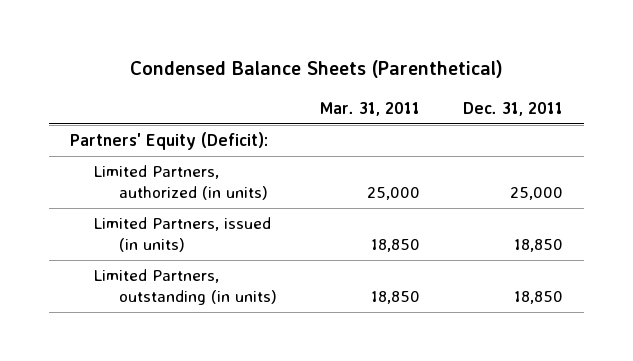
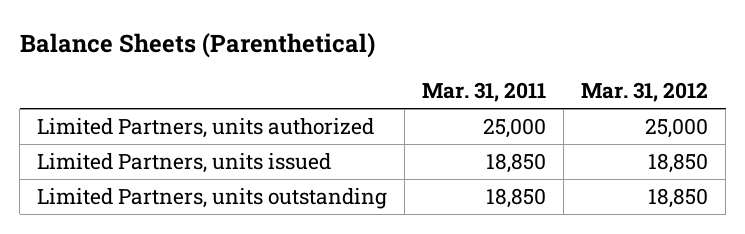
- Condensed Balance Sheets (Parenthetical)
+ Balance Sheets (Parenthetical)
- | Mar. 31, 2011 | Dec. 31, 2011
+ | Mar. 31, 2011 | Mar. 31, 2012
- Partners' Equity (Deficit):
- Limited Partners, authorized (in units) | 25,000 | 25,000
- Limited Partners, issued (in units) | 18,850 | 18,850
- Limited Partners, outstanding (in units) | 18,850 | 18,850
+ Limited Partners, units authorized | 25,000 | 25,000
+ Limited Partners, units issued | 18,850 | 18,850
+ Limited Partners, units outstanding | 18,850 | 18,850

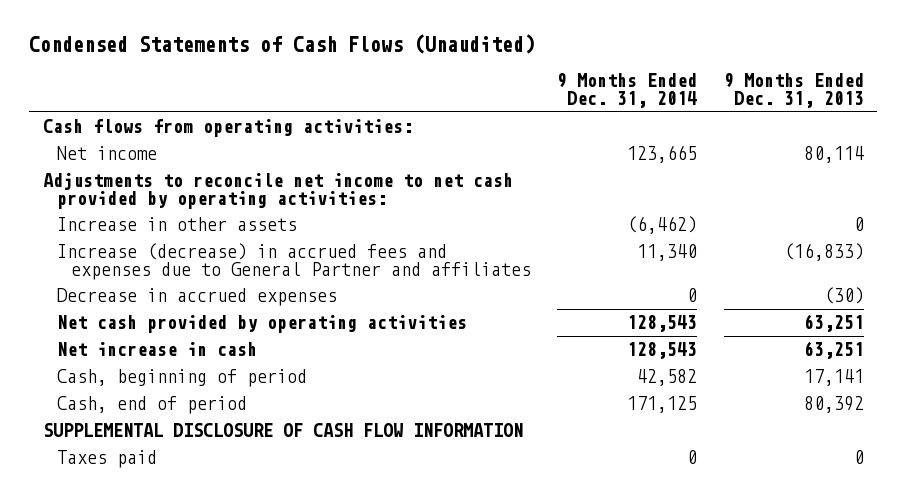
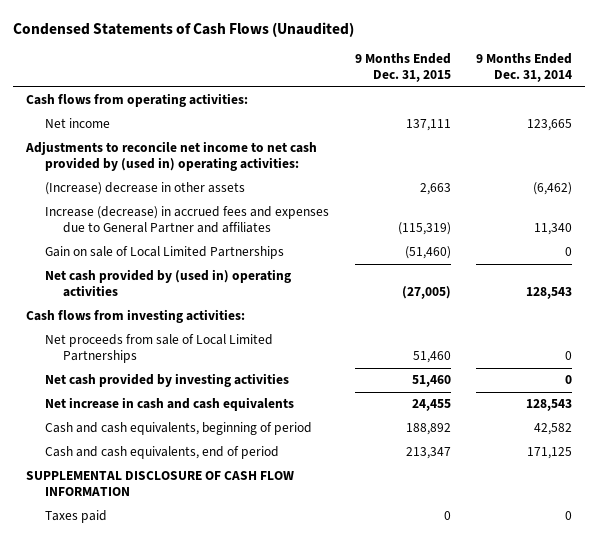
- | 9 Months Ended Dec. 31, 2014 | 9 Months Ended Dec. 31, 2013
+ | 9 Months Ended Dec. 31, 2015 | 9 Months Ended Dec. 31, 2014
- Adjustments to reconcile net income to net cash provided by operating activities:
- Increase in other assets | (6,462) | 0
+ Adjustments to reconcile net income to net cash provided by (used in) operating activities:
+ (Increase) decrease in other assets | 2,663 | (6,462)
- Decrease in accrued expenses | 0 | (30)
- Net cash provided by operating activities | 128,543 | 63,251
- Net increase in cash | 128,543 | 63,251
- Cash, beginning of period | 42,582 | 17,141
- Cash, end of period | 171,125 | 80,392
+ Gain on sale of Local Limited Partnerships | (51,460) | 0
+ Net cash provided by (used in) operating activities | (27,005) | 128,543
+ Cash flows from investing activities:
+ Net proceeds from sale of Local Limited Partnerships | 51,460 | 0
+ Net cash provided by investing activities | 51,460 | 0
+ Net increase in cash and cash equivalents | 24,455 | 128,543
+ Cash and cash equivalents, beginning of period | 188,892 | 42,582
+ Cash and cash equivalents, end of period | 213,347 | 171,125

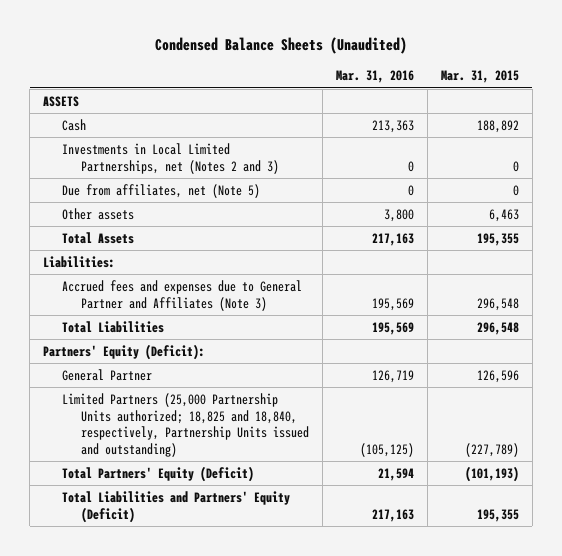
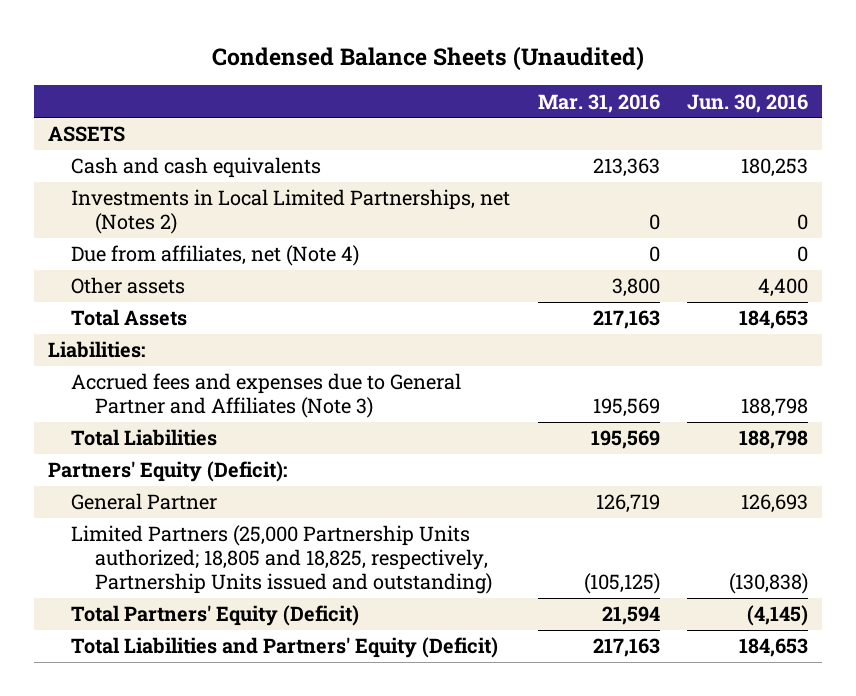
- | Mar. 31, 2016 | Mar. 31, 2015
+ | Mar. 31, 2016 | Jun. 30, 2016
- Cash | 213,363 | 188,892
- Investments in Local Limited Partnerships, net (Notes 2 and 3) | 0 | 0
- Due from affiliates, net (Note 5) | 0 | 0
+ Cash and cash equivalents | 213,363 | 180,253
+ Investments in Local Limited Partnerships, net (Notes 2) | 0 | 0
+ Due from affiliates, net (Note 4) | 0 | 0
- Limited Partners (25,000 Partnership Units authorized; 18,825 and 18,840, respectively, Partnership Units issued and outstanding) | (105,125) | (227,789)
+ Limited Partners (25,000 Partnership Units authorized; 18,805 and 18,825, respectively, Partnership Units issued and outstanding) | (105,125) | (130,838)

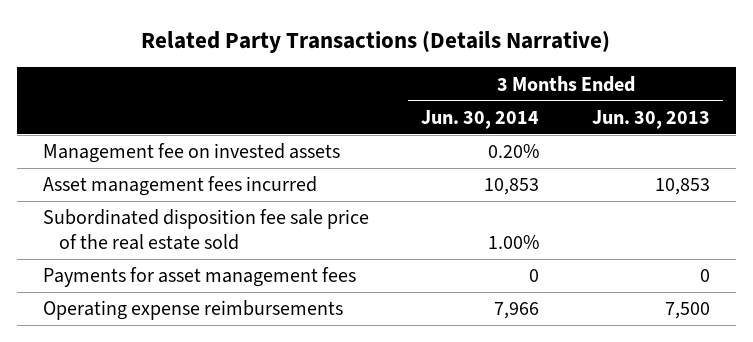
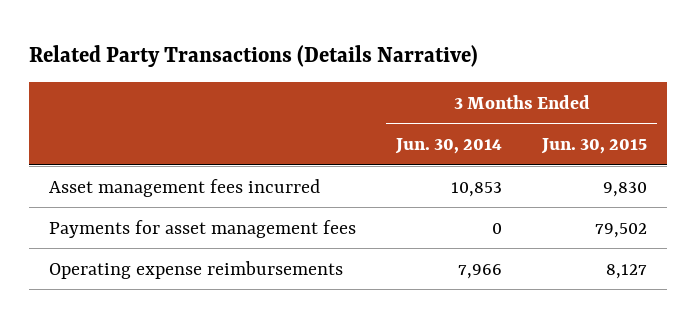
- | 3 Months Ended Jun. 30, 2014 | 3 Months Ended Jun. 30, 2013
+ | 3 Months Ended Jun. 30, 2014 | 3 Months Ended Jun. 30, 2015
- Management fee on invested assets | 0.20% |
- Subordinated disposition fee sale price of the real estate sold | 1.00% |

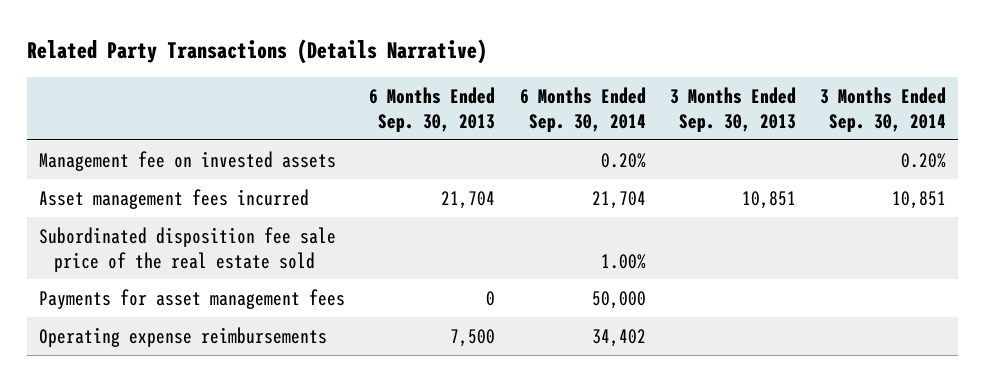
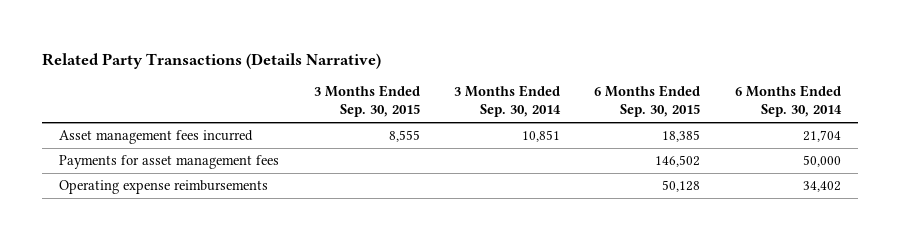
- | 6 Months Ended Sep. 30, 2013 | 6 Months Ended Sep. 30, 2014 | 3 Months Ended Sep. 30, 2013 | 3 Months Ended Sep. 30, 2014
+ | 3 Months Ended Sep. 30, 2015 | 3 Months Ended Sep. 30, 2014 | 6 Months Ended Sep. 30, 2015 | 6 Months Ended Sep. 30, 2014
- Management fee on invested assets | | 0.20% | | 0.20%
- Subordinated disposition fee sale price of the real estate sold | | 1.00% | |

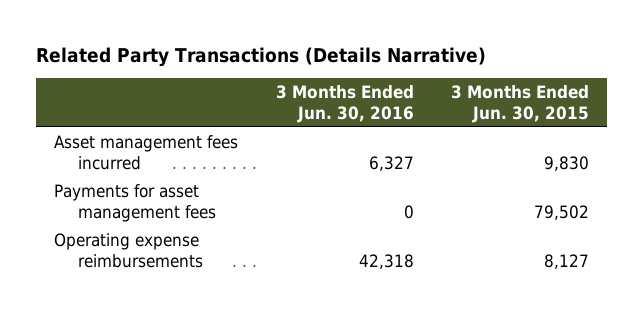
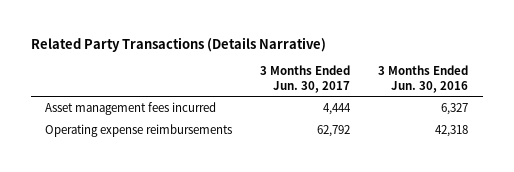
- | 3 Months Ended Jun. 30, 2016 | 3 Months Ended Jun. 30, 2015
+ | 3 Months Ended Jun. 30, 2017 | 3 Months Ended Jun. 30, 2016
- Payments for asset management fees | 0 | 79,502

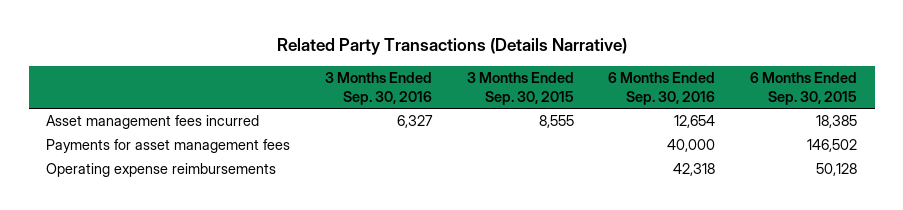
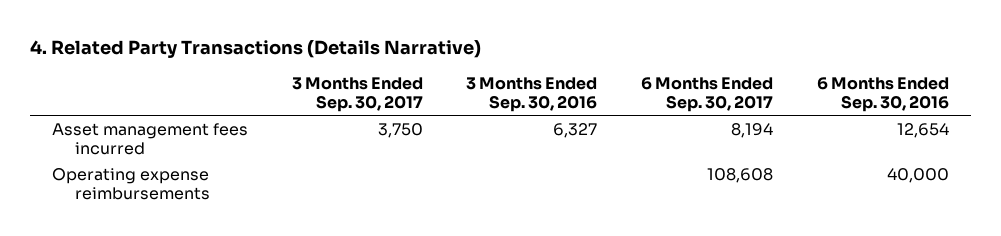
- Related Party Transactions (Details Narrative)
+ 4. Related Party Transactions (Details Narrative)
- | 3 Months Ended Sep. 30, 2016 | 3 Months Ended Sep. 30, 2015 | 6 Months Ended Sep. 30, 2016 | 6 Months Ended Sep. 30, 2015
+ | 3 Months Ended Sep. 30, 2017 | 3 Months Ended Sep. 30, 2016 | 6 Months Ended Sep. 30, 2017 | 6 Months Ended Sep. 30, 2016
- Payments for asset management fees | | | 40,000 | 146,502
- Operating expense reimbursements | | | 42,318 | 50,128
+ Operating expense reimbursements | | | 108,608 | 40,000

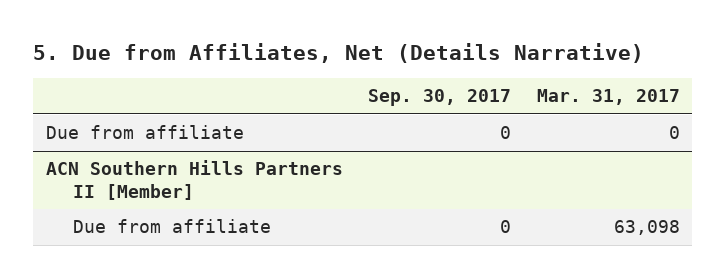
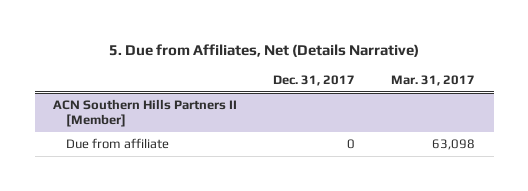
- | Sep. 30, 2017 | Mar. 31, 2017
+ | Dec. 31, 2017 | Mar. 31, 2017
- Due from affiliate | 0 | 0

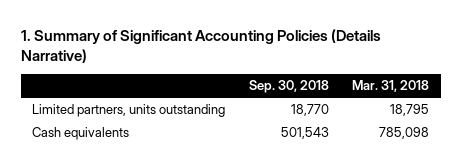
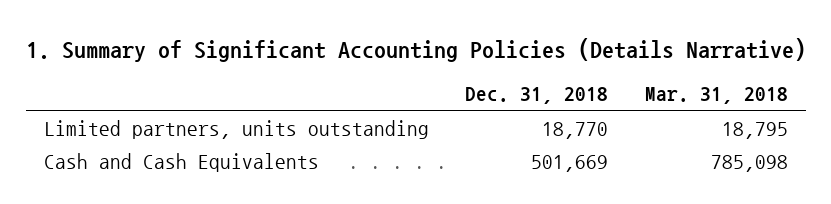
- | Sep. 30, 2018 | Mar. 31, 2018
+ | Dec. 31, 2018 | Mar. 31, 2018
- Cash equivalents | 501,543 | 785,098
+ Cash and Cash Equivalents | 501,669 | 785,098

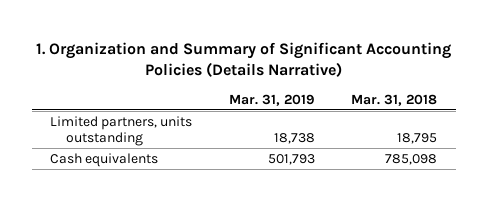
- 1. Summary of Significant Accounting Policies (Details Narrative)
+ 1. Organization and Summary of Significant Accounting Policies (Details Narrative)
- | Dec. 31, 2018 | Mar. 31, 2018
+ | Mar. 31, 2019 | Mar. 31, 2018
- Cash and Cash Equivalents | 501,669 | 785,098
+ Cash equivalents | 501,793 | 785,098

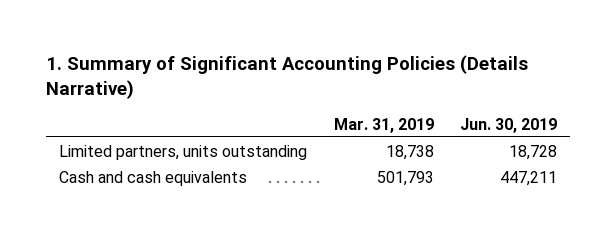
- 1. Organization and Summary of Significant Accounting Policies (Details Narrative)
+ 1. Summary of Significant Accounting Policies (Details Narrative)
- | Mar. 31, 2019 | Mar. 31, 2018
+ | Mar. 31, 2019 | Jun. 30, 2019
- Cash equivalents | 501,793 | 785,098
+ Cash and cash equivalents | 501,793 | 447,211

